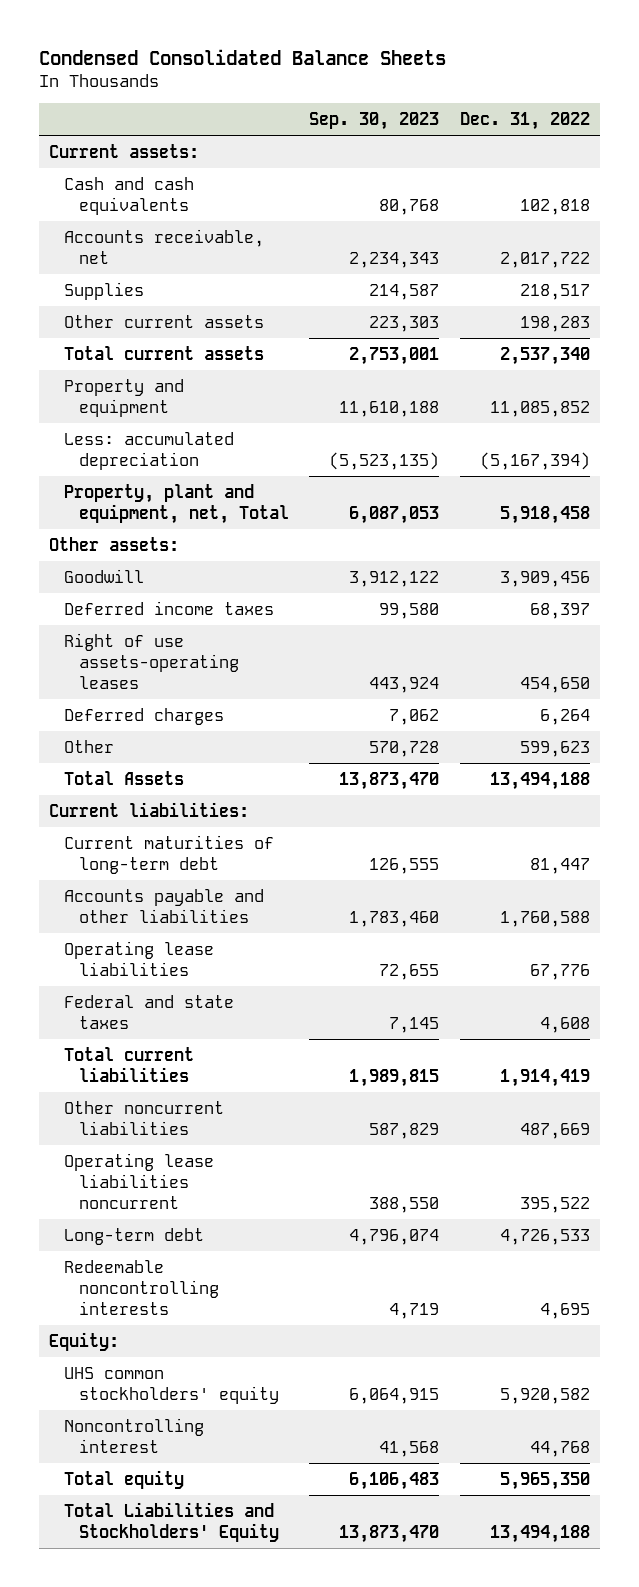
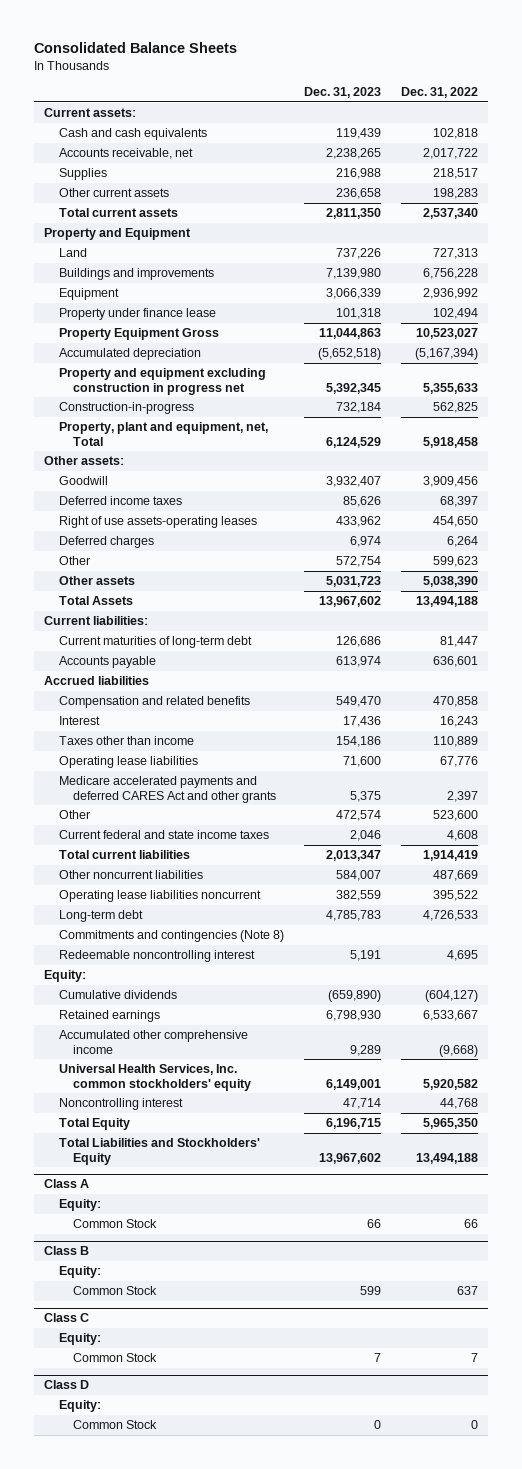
- Condensed Consolidated Balance Sheets
+ Consolidated Balance Sheets
- | Sep. 30, 2023 | Dec. 31, 2022
+ | Dec. 31, 2023 | Dec. 31, 2022
- Property and equipment | 11,610,188 | 11,085,852
- Less: accumulated depreciation | (5,523,135) | (5,167,394)
+ Property and Equipment
+ Land | 737,226 | 727,313
+ Buildings and improvements | 7,139,980 | 6,756,228
+ Equipment | 3,066,339 | 2,936,992
+ Property under finance lease | 101,318 | 102,494
+ Property Equipment Gross | 11,044,863 | 10,523,027
+ Accumulated depreciation | (5,652,518) | (5,167,394)
+ Property and equipment excluding construction in progress net | 5,392,345 | 5,355,633
+ Construction-in-progress | 732,184 | 562,825
+ Other assets | 5,031,723 | 5,038,390
- Accounts payable and other liabilities | 1,783,460 | 1,760,588
+ Accounts payable | 613,974 | 636,601
+ Accrued liabilities
+ Compensation and related benefits | 549,470 | 470,858
+ Interest | 17,436 | 16,243
+ Taxes other than income | 154,186 | 110,889
- Federal and state taxes | 7,145 | 4,608
+ Medicare accelerated payments and deferred CARES Act and other grants | 5,375 | 2,397
+ Other | 472,574 | 523,600
+ Current federal and state income taxes | 2,046 | 4,608
- Redeemable noncontrolling interests | 4,719 | 4,695
+ Commitments and contingencies (Note 8)
+ Redeemable noncontrolling interest | 5,191 | 4,695
- UHS common stockholders' equity | 6,064,915 | 5,920,582
+ Cumulative dividends | (659,890) | (604,127)
+ Retained earnings | 6,798,930 | 6,533,667
+ Accumulated other comprehensive income | 9,289 | (9,668)
+ Universal Health Services, Inc. common stockholders' equity | 6,149,001 | 5,920,582
- Total equity | 6,106,483 | 5,965,350
+ Total Equity | 6,196,715 | 5,965,350
+ Class A
+ Equity:
+ Common Stock | 66 | 66
+ Class B
+ Equity:
+ Common Stock | 599 | 637
+ Class C
+ Equity:
+ Common Stock | 7 | 7
+ Class D
+ Equity:
+ Common Stock | 0 | 0

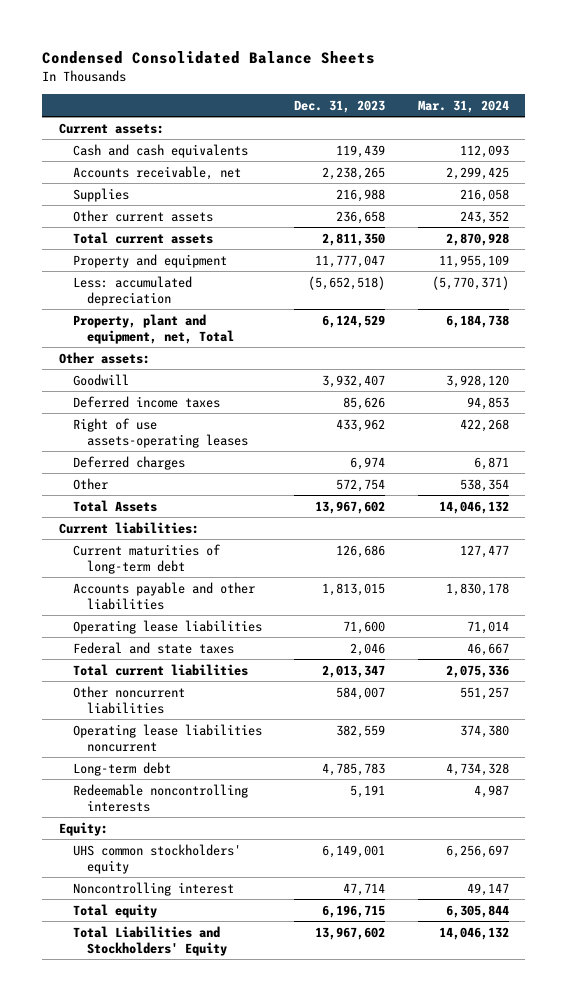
- Consolidated Balance Sheets
+ Condensed Consolidated Balance Sheets
- | Dec. 31, 2023 | Dec. 31, 2022
+ | Dec. 31, 2023 | Mar. 31, 2024
- Property and Equipment
- Land | 737,226 | 727,313
- Buildings and improvements | 7,139,980 | 6,756,228
- Equipment | 3,066,339 | 2,936,992
- Property under finance lease | 101,318 | 102,494
- Property Equipment Gross | 11,044,863 | 10,523,027
- Accumulated depreciation | (5,652,518) | (5,167,394)
- Property and equipment excluding construction in progress net | 5,392,345 | 5,355,633
- Construction-in-progress | 732,184 | 562,825
+ Property and equipment | 11,777,047 | 11,955,109
+ Less: accumulated depreciation | (5,652,518) | (5,770,371)
- Other assets | 5,031,723 | 5,038,390
- Accounts payable | 613,974 | 636,601
- Accrued liabilities
- Compensation and related benefits | 549,470 | 470,858
- Interest | 17,436 | 16,243
- Taxes other than income | 154,186 | 110,889
+ Accounts payable and other liabilities | 1,813,015 | 1,830,178
- Medicare accelerated payments and deferred CARES Act and other grants | 5,375 | 2,397
- Other | 472,574 | 523,600
- Current federal and state income taxes | 2,046 | 4,608
+ Federal and state taxes | 2,046 | 46,667
- Commitments and contingencies (Note 8)
- Redeemable noncontrolling interest | 5,191 | 4,695
+ Redeemable noncontrolling interests | 5,191 | 4,987
- Cumulative dividends | (659,890) | (604,127)
- Retained earnings | 6,798,930 | 6,533,667
- Accumulated other comprehensive income | 9,289 | (9,668)
- Universal Health Services, Inc. common stockholders' equity | 6,149,001 | 5,920,582
+ UHS common stockholders' equity | 6,149,001 | 6,256,697
- Total Equity | 6,196,715 | 5,965,350
+ Total equity | 6,196,715 | 6,305,844
- Class A
- Equity:
- Common Stock | 66 | 66
- Class B
- Equity:
- Common Stock | 599 | 637
- Class C
- Equity:
- Common Stock | 7 | 7
- Class D
- Equity:
- Common Stock | 0 | 0

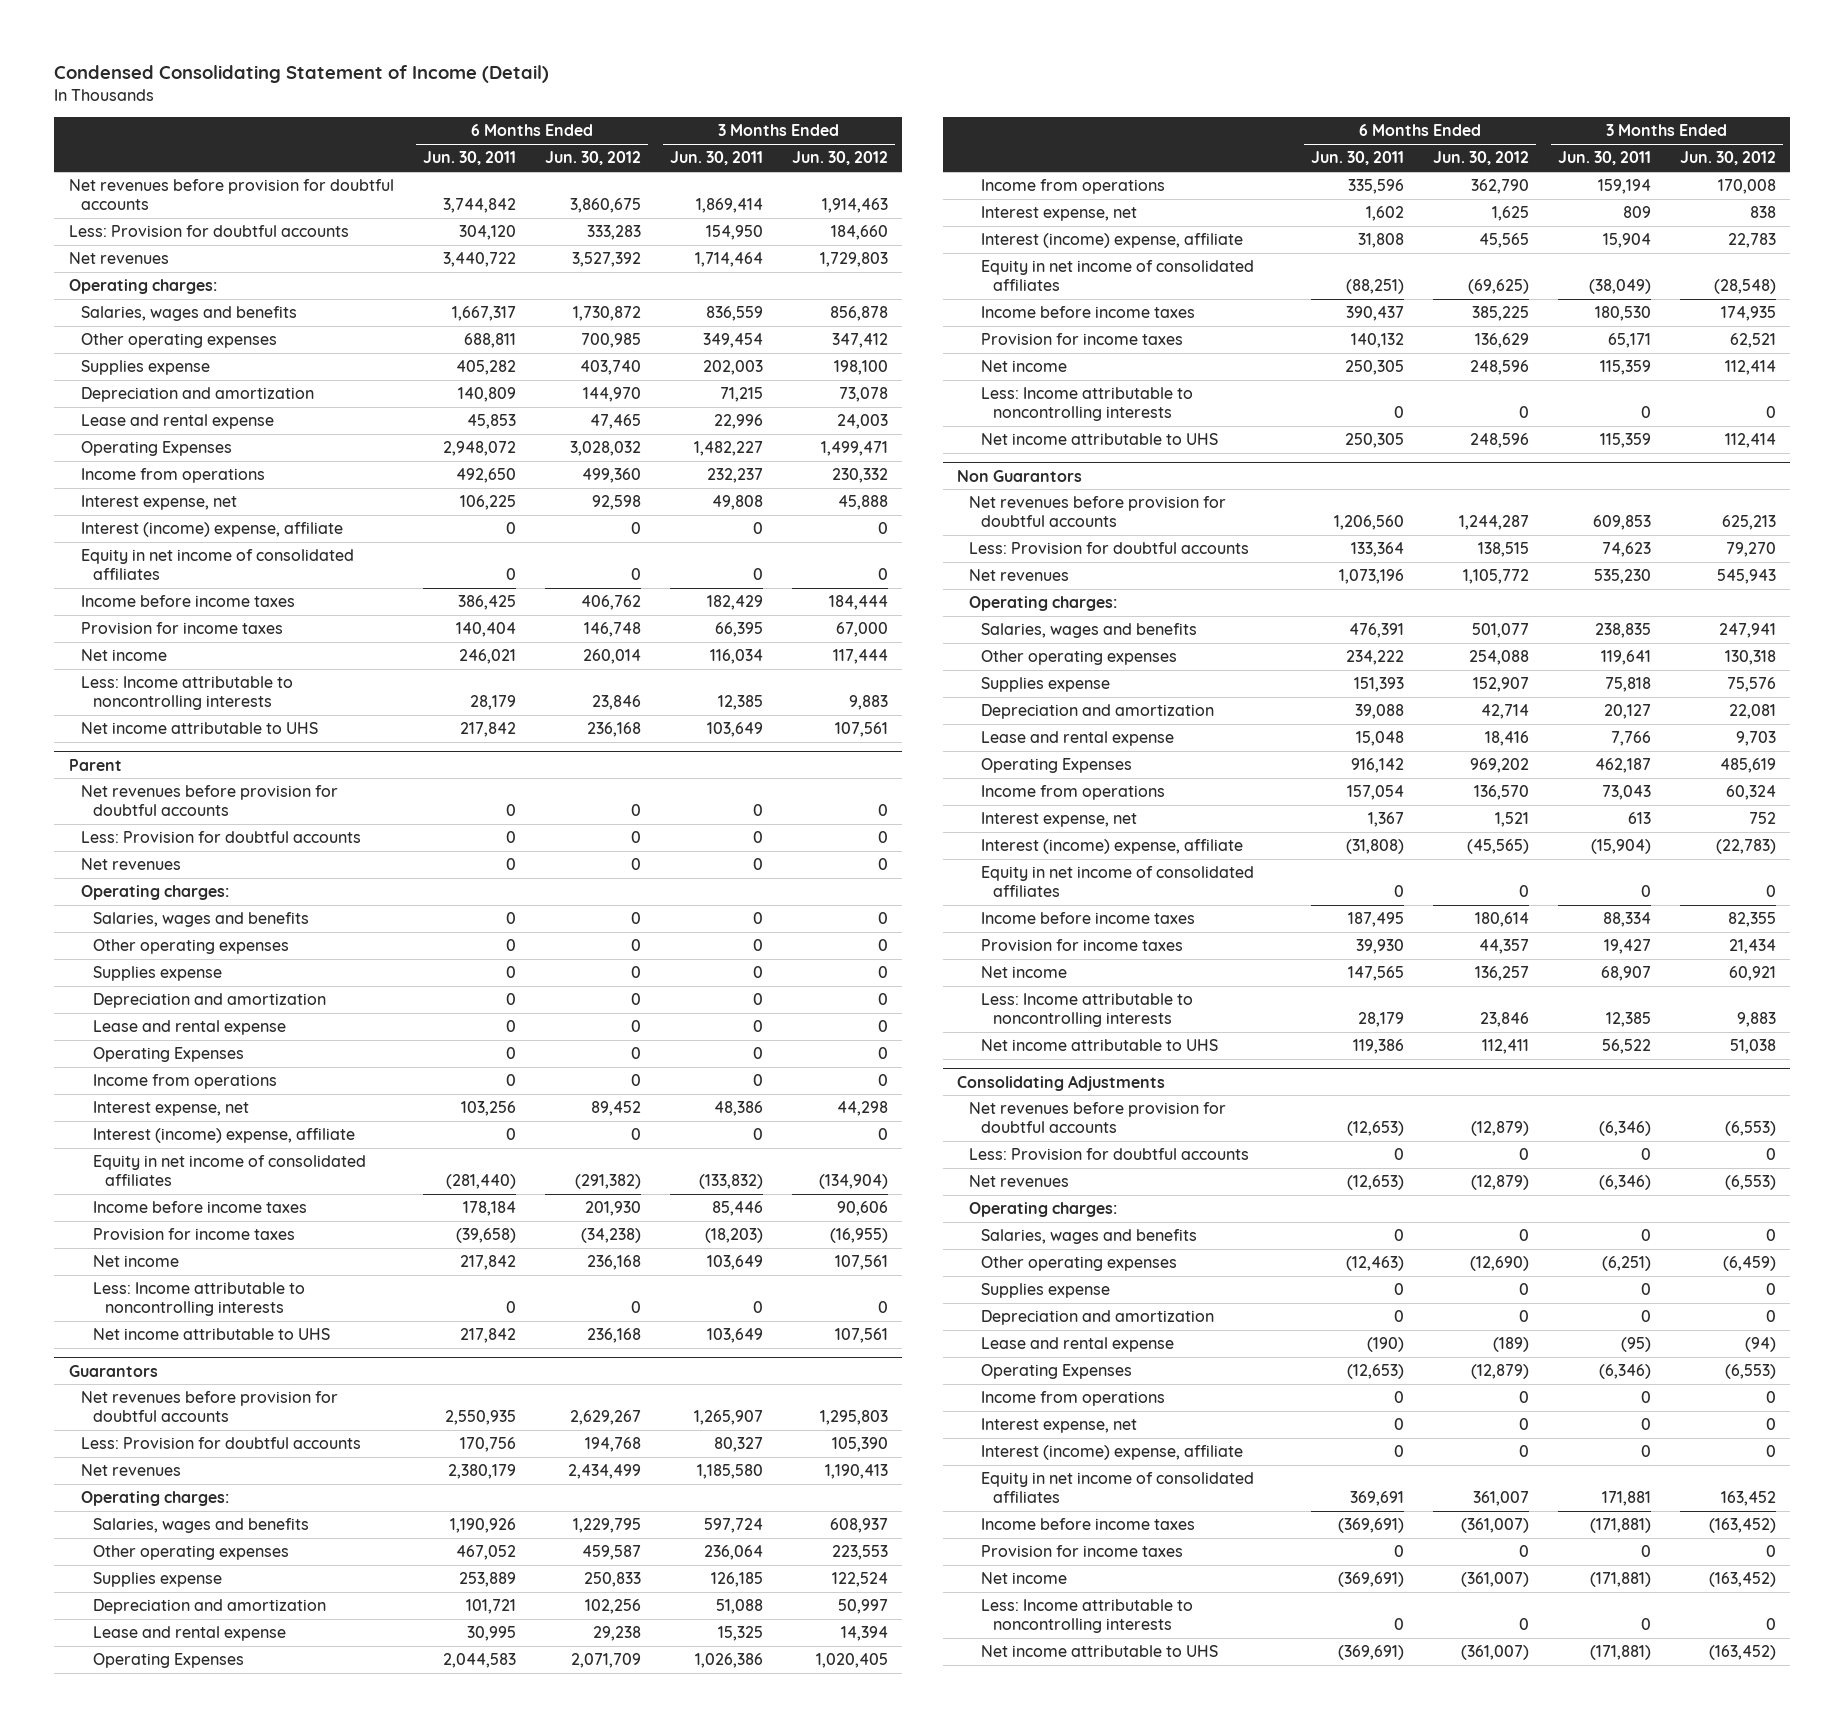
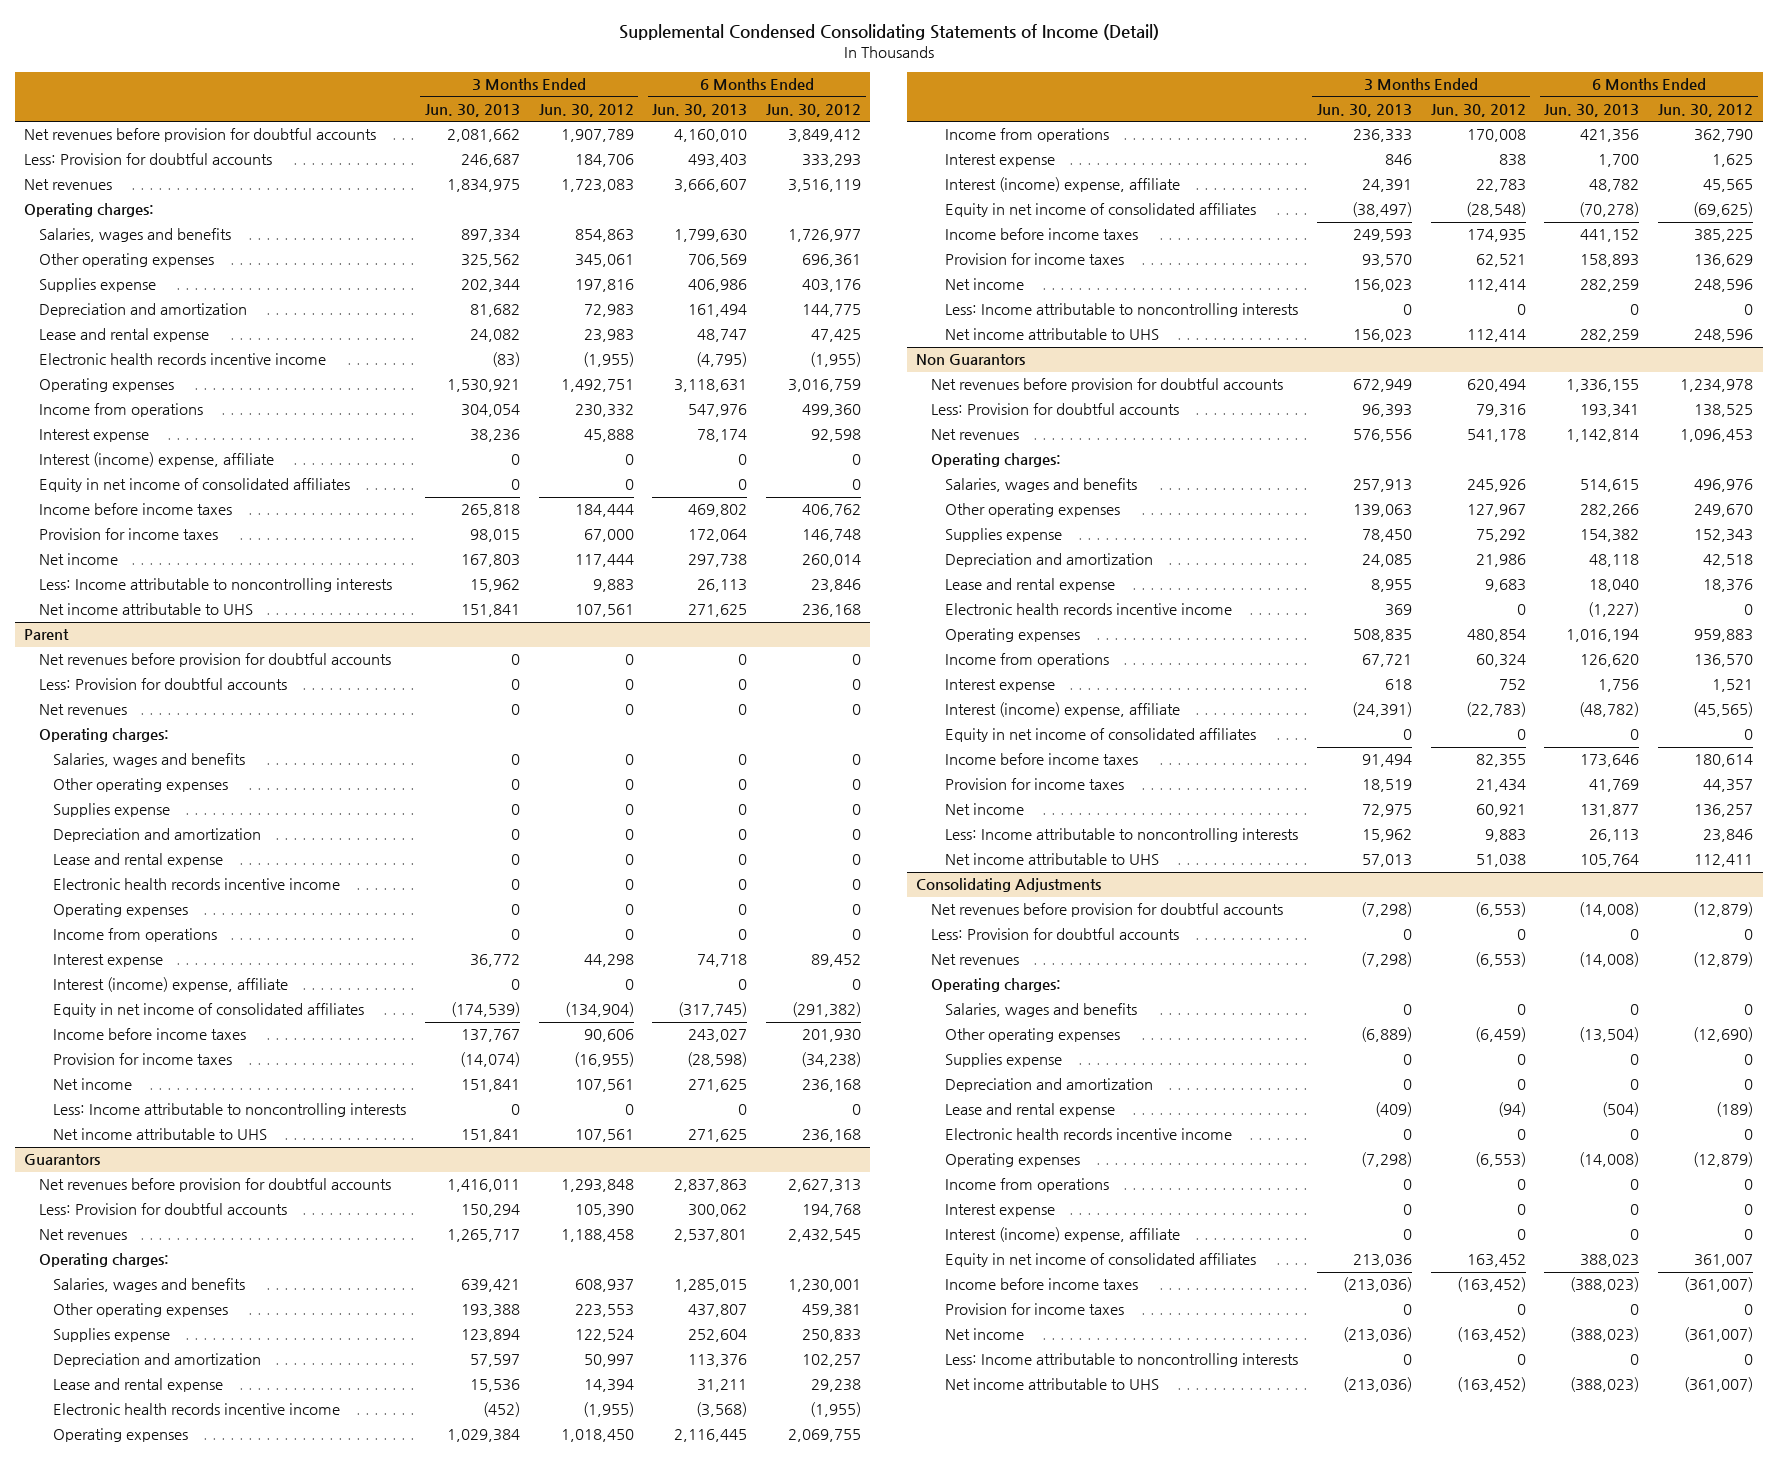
- Condensed Consolidating Statement of Income (Detail)
+ Supplemental Condensed Consolidating Statements of Income (Detail)
- | 6 Months Ended Jun. 30, 2011 | 6 Months Ended Jun. 30, 2012 | 3 Months Ended Jun. 30, 2011 | 3 Months Ended Jun. 30, 2012
+ | 3 Months Ended Jun. 30, 2013 | 3 Months Ended Jun. 30, 2012 | 6 Months Ended Jun. 30, 2013 | 6 Months Ended Jun. 30, 2012
- Net revenues before provision for doubtful accounts | 3,744,842 | 3,860,675 | 1,869,414 | 1,914,463
- Less: Provision for doubtful accounts | 304,120 | 333,283 | 154,950 | 184,660
- Net revenues | 3,440,722 | 3,527,392 | 1,714,464 | 1,729,803
+ Net revenues before provision for doubtful accounts | 2,081,662 | 1,907,789 | 4,160,010 | 3,849,412
+ Less: Provision for doubtful accounts | 246,687 | 184,706 | 493,403 | 333,293
+ Net revenues | 1,834,975 | 1,723,083 | 3,666,607 | 3,516,119
- Salaries, wages and benefits | 1,667,317 | 1,730,872 | 836,559 | 856,878
- Other operating expenses | 688,811 | 700,985 | 349,454 | 347,412
- Supplies expense | 405,282 | 403,740 | 202,003 | 198,100
- Depreciation and amortization | 140,809 | 144,970 | 71,215 | 73,078
- Lease and rental expense | 45,853 | 47,465 | 22,996 | 24,003
- Operating Expenses | 2,948,072 | 3,028,032 | 1,482,227 | 1,499,471
+ Salaries, wages and benefits | 897,334 | 854,863 | 1,799,630 | 1,726,977
+ Other operating expenses | 325,562 | 345,061 | 706,569 | 696,361
+ Supplies expense | 202,344 | 197,816 | 406,986 | 403,176
+ Depreciation and amortization | 81,682 | 72,983 | 161,494 | 144,775
+ Lease and rental expense | 24,082 | 23,983 | 48,747 | 47,425
+ Electronic health records incentive income | (83) | (1,955) | (4,795) | (1,955)
+ Operating expenses | 1,530,921 | 1,492,751 | 3,118,631 | 3,016,759
- Interest expense, net | 106,225 | 92,598 | 49,808 | 45,888
+ Interest expense | 38,236 | 45,888 | 78,174 | 92,598
@ Parent
- Operating Expenses | 0 | 0 | 0 | 0
+ Electronic health records incentive income | 0 | 0 | 0 | 0
+ Operating expenses | 0 | 0 | 0 | 0
- Interest expense, net | 103,256 | 89,452 | 48,386 | 44,298
+ Interest expense | 36,772 | 44,298 | 74,718 | 89,452
@ Guarantors
- Net revenues before provision for doubtful accounts | 2,550,935 | 2,629,267 | 1,265,907 | 1,295,803
+ Net revenues before provision for doubtful accounts | 1,416,011 | 1,293,848 | 2,837,863 | 2,627,313
- Net revenues | 2,380,179 | 2,434,499 | 1,185,580 | 1,190,413
+ Net revenues | 1,265,717 | 1,188,458 | 2,537,801 | 2,432,545
- Salaries, wages and benefits | 1,190,926 | 1,229,795 | 597,724 | 608,937
- Other operating expenses | 467,052 | 459,587 | 236,064 | 223,553
+ Salaries, wages and benefits | 639,421 | 608,937 | 1,285,015 | 1,230,001
+ Other operating expenses | 193,388 | 223,553 | 437,807 | 459,381
- Depreciation and amortization | 101,721 | 102,256 | 51,088 | 50,997
+ Depreciation and amortization | 57,597 | 50,997 | 113,376 | 102,257
- Operating Expenses | 2,044,583 | 2,071,709 | 1,026,386 | 1,020,405
+ Electronic health records incentive income | (452) | (1,955) | (3,568) | (1,955)
+ Operating expenses | 1,029,384 | 1,018,450 | 2,116,445 | 2,069,755
- Interest expense, net | 1,602 | 1,625 | 809 | 838
+ Interest expense | 846 | 838 | 1,700 | 1,625
@ Non Guarantors
- Net revenues before provision for doubtful accounts | 1,206,560 | 1,244,287 | 609,853 | 625,213
- Less: Provision for doubtful accounts | 133,364 | 138,515 | 74,623 | 79,270
- Net revenues | 1,073,196 | 1,105,772 | 535,230 | 545,943
+ Net revenues before provision for doubtful accounts | 672,949 | 620,494 | 1,336,155 | 1,234,978
+ Less: Provision for doubtful accounts | 96,393 | 79,316 | 193,341 | 138,525
+ Net revenues | 576,556 | 541,178 | 1,142,814 | 1,096,453
- Salaries, wages and benefits | 476,391 | 501,077 | 238,835 | 247,941
- Other operating expenses | 234,222 | 254,088 | 119,641 | 130,318
- Supplies expense | 151,393 | 152,907 | 75,818 | 75,576
- Depreciation and amortization | 39,088 | 42,714 | 20,127 | 22,081
- Lease and rental expense | 15,048 | 18,416 | 7,766 | 9,703
- Operating Expenses | 916,142 | 969,202 | 462,187 | 485,619
+ Salaries, wages and benefits | 257,913 | 245,926 | 514,615 | 496,976
+ Other operating expenses | 139,063 | 127,967 | 282,266 | 249,670
+ Supplies expense | 78,450 | 75,292 | 154,382 | 152,343
+ Depreciation and amortization | 24,085 | 21,986 | 48,118 | 42,518
+ Lease and rental expense | 8,955 | 9,683 | 18,040 | 18,376
+ Electronic health records incentive income | 369 | 0 | (1,227) | 0
+ Operating expenses | 508,835 | 480,854 | 1,016,194 | 959,883
- Interest expense, net | 1,367 | 1,521 | 613 | 752
+ Interest expense | 618 | 752 | 1,756 | 1,521
@ Consolidating Adjustments
- Operating Expenses | (12,653) | (12,879) | (6,346) | (6,553)
+ Electronic health records incentive income | 0 | 0 | 0 | 0
+ Operating expenses | (7,298) | (6,553) | (14,008) | (12,879)
- Interest expense, net | 0 | 0 | 0 | 0
+ Interest expense | 0 | 0 | 0 | 0

